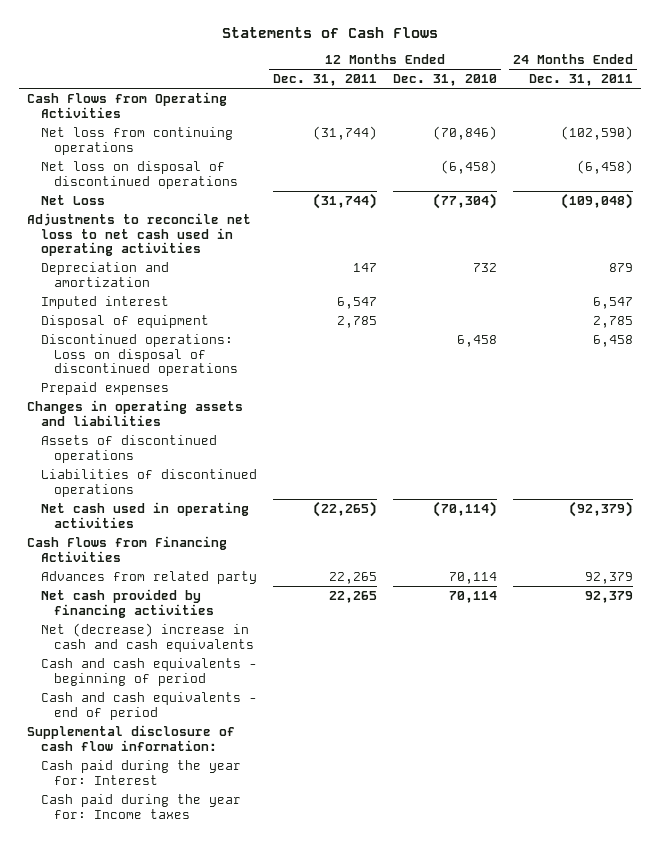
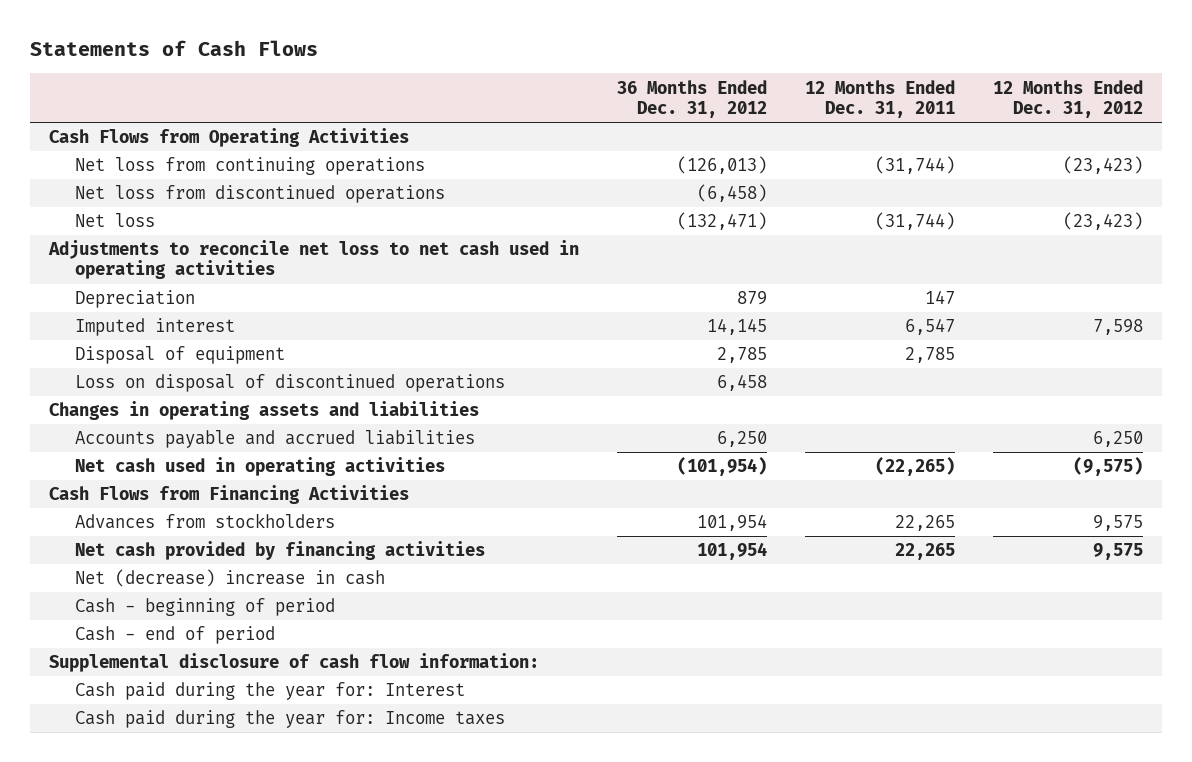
- | 12 Months Ended Dec. 31, 2011 | 12 Months Ended Dec. 31, 2010 | 24 Months Ended Dec. 31, 2011
+ | 36 Months Ended Dec. 31, 2012 | 12 Months Ended Dec. 31, 2011 | 12 Months Ended Dec. 31, 2012
- Net loss on disposal of discontinued operations | | (6,458) | (6,458)
- Net Loss | (31,744) | (77,304) | (109,048)
+ Net loss from discontinued operations | (6,458) | |
+ Net loss | (132,471) | (31,744) | (23,423)
- Depreciation and amortization | 147 | 732 | 879
+ Depreciation | 879 | 147 |
- Discontinued operations: Loss on disposal of discontinued operations | | 6,458 | 6,458
- Prepaid expenses
+ Loss on disposal of discontinued operations | 6,458 | |
- Assets of discontinued operations
- Liabilities of discontinued operations
+ Accounts payable and accrued liabilities | 6,250 | | 6,250
- Advances from related party | 22,265 | 70,114 | 92,379
+ Advances from stockholders | 101,954 | 22,265 | 9,575
- Net (decrease) increase in cash and cash equivalents
- Cash and cash equivalents - beginning of period
- Cash and cash equivalents - end of period
+ Net (decrease) increase in cash
+ Cash - beginning of period
+ Cash - end of period

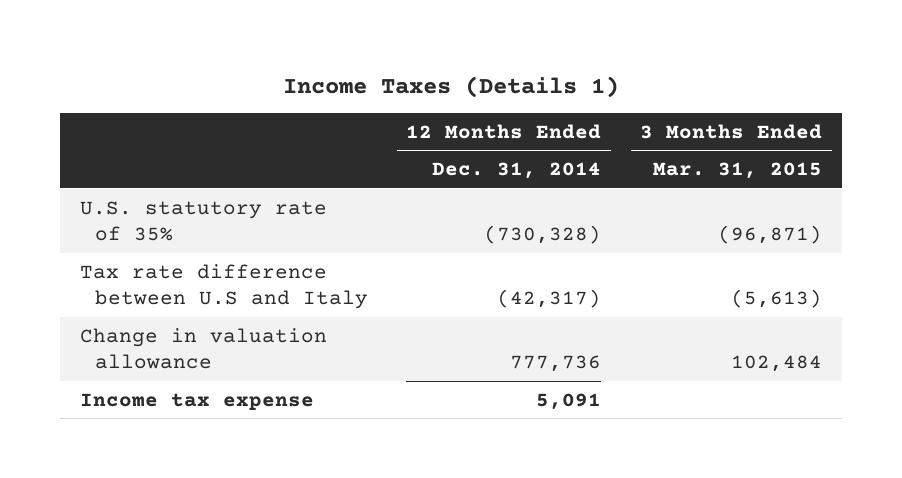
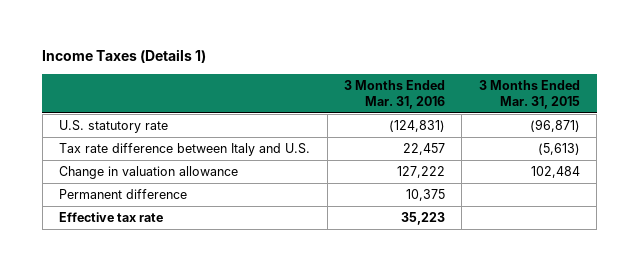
- | 12 Months Ended Dec. 31, 2014 | 3 Months Ended Mar. 31, 2015
+ | 3 Months Ended Mar. 31, 2016 | 3 Months Ended Mar. 31, 2015
- U.S. statutory rate of 35% | (730,328) | (96,871)
- Tax rate difference between U.S and Italy | (42,317) | (5,613)
+ U.S. statutory rate | (124,831) | (96,871)
+ Tax rate difference between Italy and U.S. | 22,457 | (5,613)
- Income tax expense | 5,091 |
+ Permanent difference | 10,375 |
+ Effective tax rate | 35,223 |

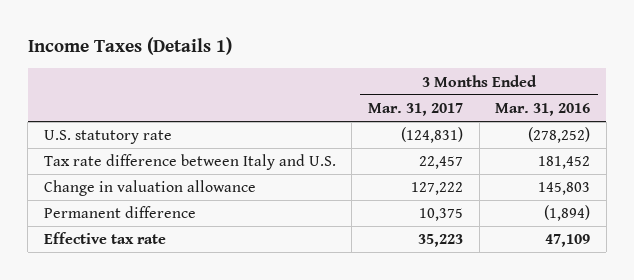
- | 3 Months Ended Mar. 31, 2016 | 3 Months Ended Mar. 31, 2015
+ | 3 Months Ended Mar. 31, 2017 | 3 Months Ended Mar. 31, 2016
- U.S. statutory rate | (124,831) | (96,871)
- Tax rate difference between Italy and U.S. | 22,457 | (5,613)
- Change in valuation allowance | 127,222 | 102,484
- Permanent difference | 10,375 |
- Effective tax rate | 35,223 |
+ U.S. statutory rate | (124,831) | (278,252)
+ Tax rate difference between Italy and U.S. | 22,457 | 181,452
+ Change in valuation allowance | 127,222 | 145,803
+ Permanent difference | 10,375 | (1,894)
+ Effective tax rate | 35,223 | 47,109

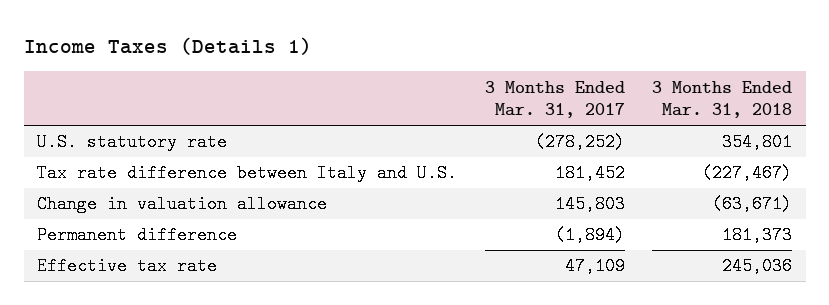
- | 3 Months Ended Mar. 31, 2017 | 3 Months Ended Mar. 31, 2016
+ | 3 Months Ended Mar. 31, 2017 | 3 Months Ended Mar. 31, 2018
- U.S. statutory rate | (124,831) | (278,252)
- Tax rate difference between Italy and U.S. | 22,457 | 181,452
- Change in valuation allowance | 127,222 | 145,803
- Permanent difference | 10,375 | (1,894)
- Effective tax rate | 35,223 | 47,109
+ U.S. statutory rate | (278,252) | 354,801
+ Tax rate difference between Italy and U.S. | 181,452 | (227,467)
+ Change in valuation allowance | 145,803 | (63,671)
+ Permanent difference | (1,894) | 181,373
+ Effective tax rate | 47,109 | 245,036

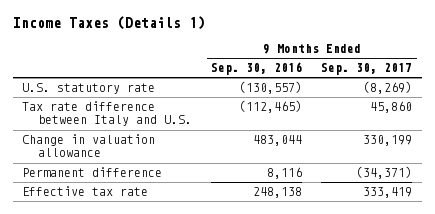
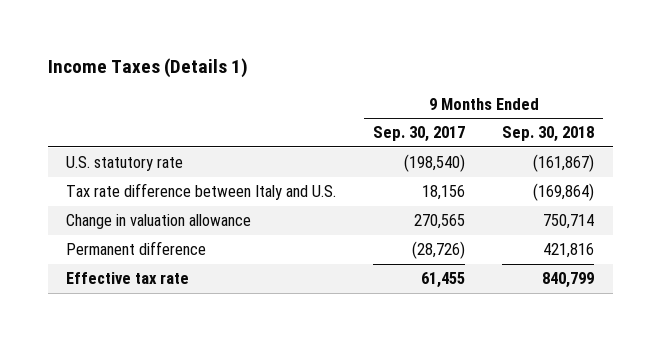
- | 9 Months Ended Sep. 30, 2016 | 9 Months Ended Sep. 30, 2017
+ | 9 Months Ended Sep. 30, 2017 | 9 Months Ended Sep. 30, 2018
- U.S. statutory rate | (130,557) | (8,269)
- Tax rate difference between Italy and U.S. | (112,465) | 45,860
- Change in valuation allowance | 483,044 | 330,199
- Permanent difference | 8,116 | (34,371)
- Effective tax rate | 248,138 | 333,419
+ U.S. statutory rate | (198,540) | (161,867)
+ Tax rate difference between Italy and U.S. | 18,156 | (169,864)
+ Change in valuation allowance | 270,565 | 750,714
+ Permanent difference | (28,726) | 421,816
+ Effective tax rate | 61,455 | 840,799

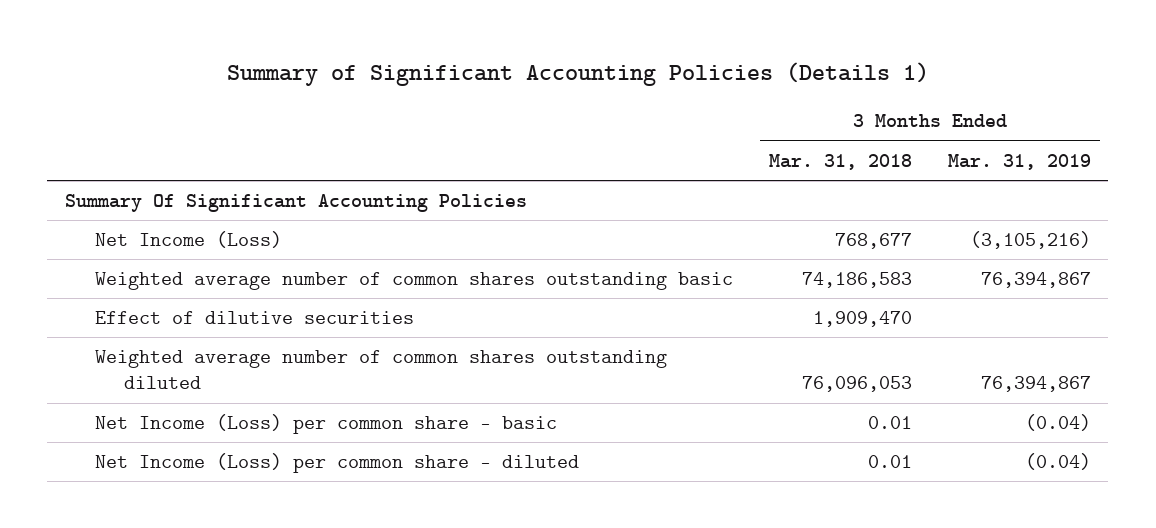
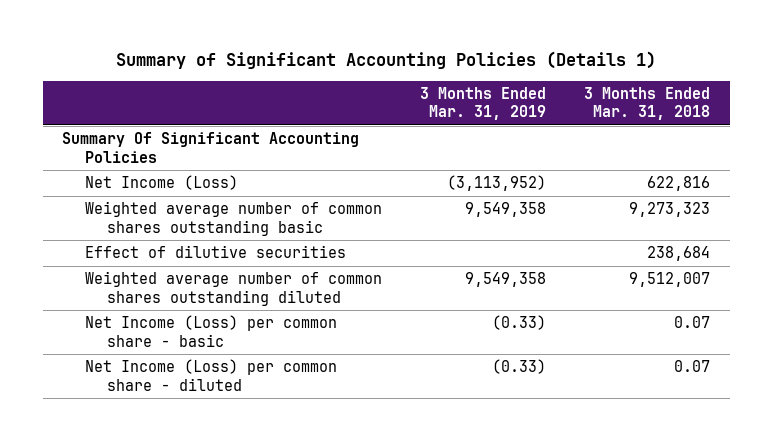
- | 3 Months Ended Mar. 31, 2018 | 3 Months Ended Mar. 31, 2019
+ | 3 Months Ended Mar. 31, 2019 | 3 Months Ended Mar. 31, 2018
- Net Income (Loss) | 768,677 | (3,105,216)
- Weighted average number of common shares outstanding basic | 74,186,583 | 76,394,867
- Effect of dilutive securities | 1,909,470 |
- Weighted average number of common shares outstanding diluted | 76,096,053 | 76,394,867
- Net Income (Loss) per common share - basic | 0.01 | (0.04)
- Net Income (Loss) per common share - diluted | 0.01 | (0.04)
+ Net Income (Loss) | (3,113,952) | 622,816
+ Weighted average number of common shares outstanding basic | 9,549,358 | 9,273,323
+ Effect of dilutive securities | | 238,684
+ Weighted average number of common shares outstanding diluted | 9,549,358 | 9,512,007
+ Net Income (Loss) per common share - basic | (0.33) | 0.07
+ Net Income (Loss) per common share - diluted | (0.33) | 0.07

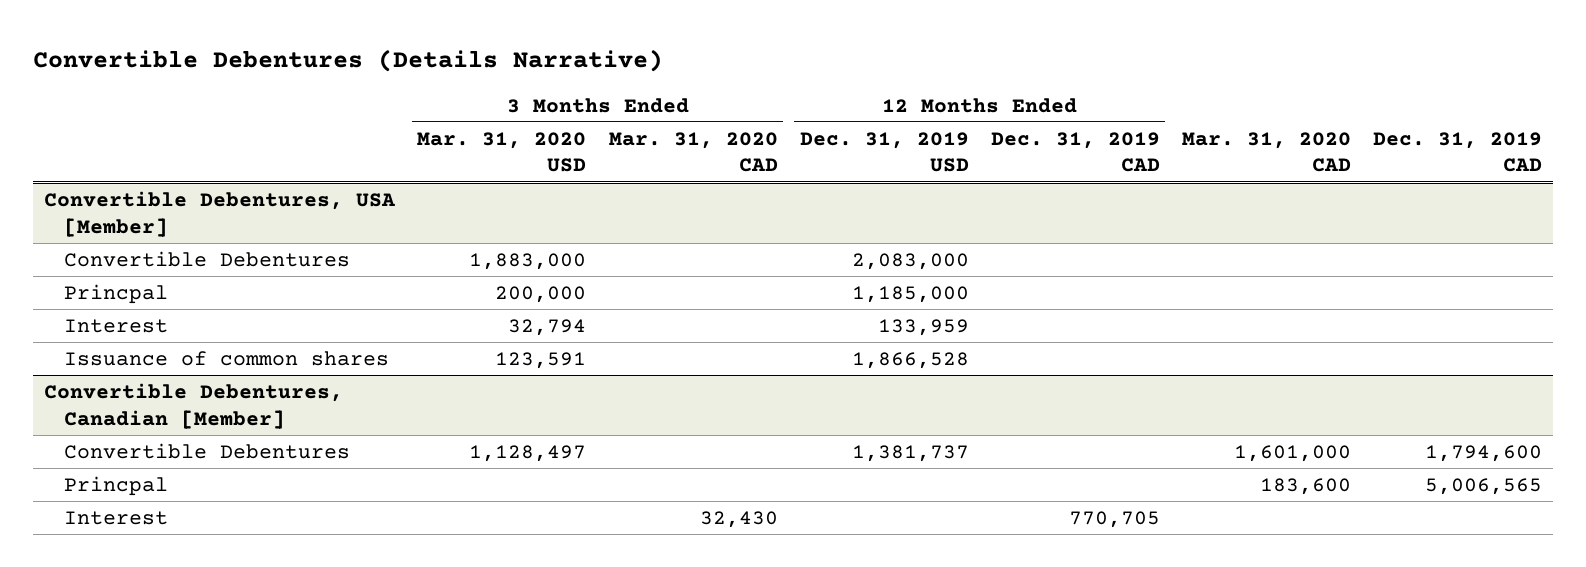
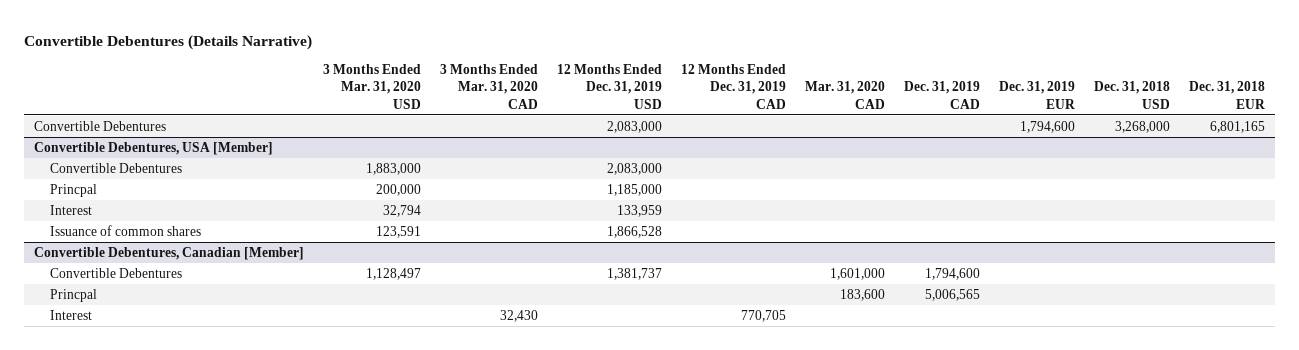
- | 3 Months Ended Mar. 31, 2020 USD | 3 Months Ended Mar. 31, 2020 CAD | 12 Months Ended Dec. 31, 2019 USD | 12 Months Ended Dec. 31, 2019 CAD | Mar. 31, 2020 CAD | Dec. 31, 2019 CAD
+ | 3 Months Ended Mar. 31, 2020 USD | 3 Months Ended Mar. 31, 2020 CAD | 12 Months Ended Dec. 31, 2019 USD | 12 Months Ended Dec. 31, 2019 CAD | Mar. 31, 2020 CAD | Dec. 31, 2019 CAD | Dec. 31, 2019 EUR | Dec. 31, 2018 USD | Dec. 31, 2018 EUR
+ Convertible Debentures | | | 2,083,000 | | | | 1,794,600 | 3,268,000 | 6,801,165

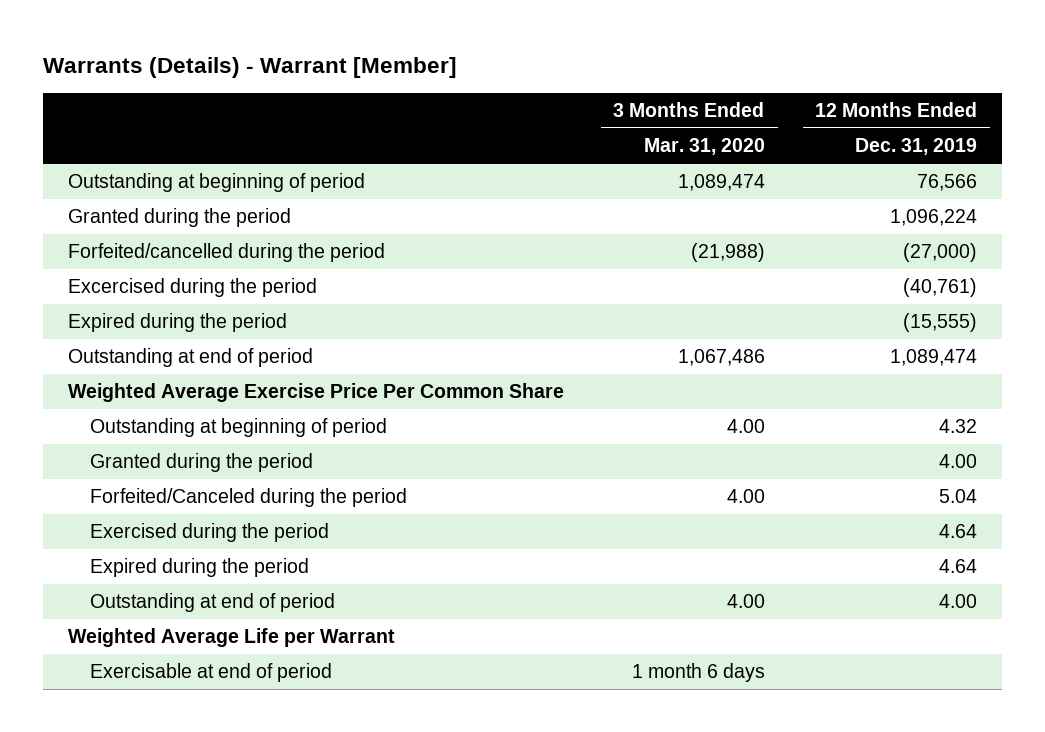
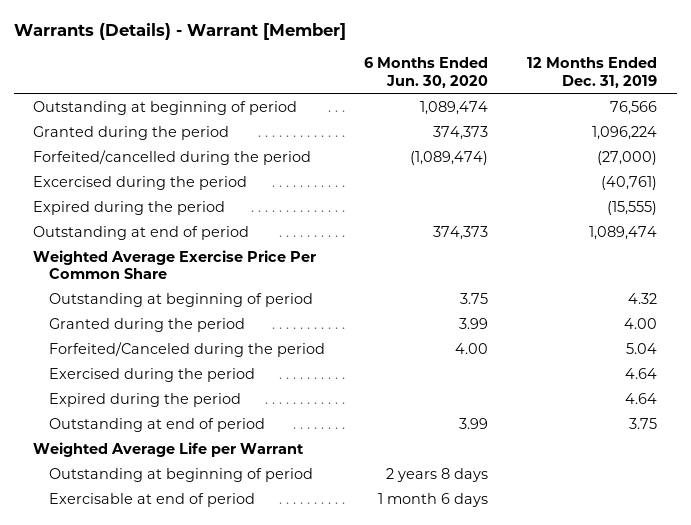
- | 3 Months Ended Mar. 31, 2020 | 12 Months Ended Dec. 31, 2019
+ | 6 Months Ended Jun. 30, 2020 | 12 Months Ended Dec. 31, 2019
- Outstanding at end of period | 4.00 | 4.00
+ Outstanding at end of period | 3.99 | 3.75
+ Outstanding at beginning of period | 2 years 8 days |

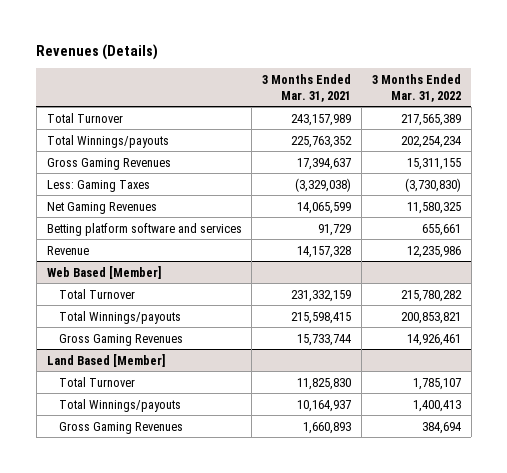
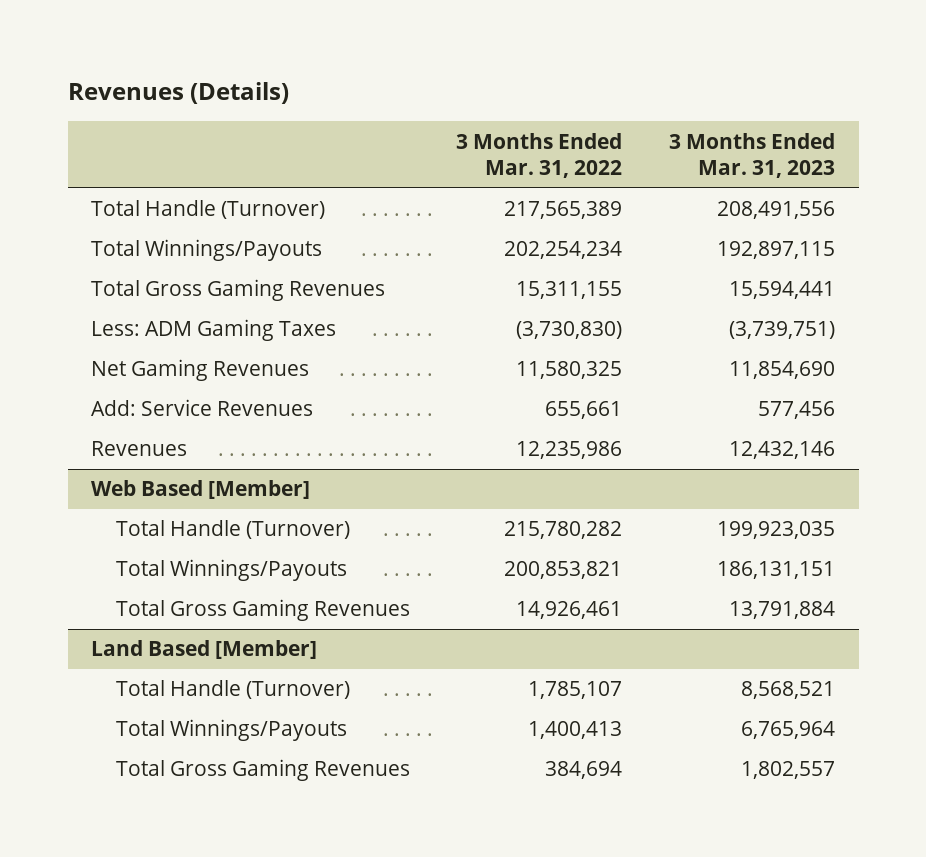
- | 3 Months Ended Mar. 31, 2021 | 3 Months Ended Mar. 31, 2022
+ | 3 Months Ended Mar. 31, 2022 | 3 Months Ended Mar. 31, 2023
- Total Turnover | 243,157,989 | 217,565,389
- Total Winnings/payouts | 225,763,352 | 202,254,234
- Gross Gaming Revenues | 17,394,637 | 15,311,155
- Less: Gaming Taxes | (3,329,038) | (3,730,830)
+ Total Handle (Turnover) | 217,565,389 | 208,491,556
+ Total Winnings/Payouts | 202,254,234 | 192,897,115
+ Total Gross Gaming Revenues | 15,311,155 | 15,594,441
+ Less: ADM Gaming Taxes | (3,730,830) | (3,739,751)
- Betting platform software and services | 91,729 | 655,661
- Revenue | 14,157,328 | 12,235,986
+ Add: Service Revenues | 655,661 | 577,456
+ Revenues | 12,235,986 | 12,432,146
@ Web Based [Member]
- Total Turnover | 231,332,159 | 215,780,282
- Total Winnings/payouts | 215,598,415 | 200,853,821
- Gross Gaming Revenues | 15,733,744 | 14,926,461
+ Total Handle (Turnover) | 215,780,282 | 199,923,035
+ Total Winnings/Payouts | 200,853,821 | 186,131,151
+ Total Gross Gaming Revenues | 14,926,461 | 13,791,884
@ Land Based [Member]
- Total Turnover | 11,825,830 | 1,785,107
- Total Winnings/payouts | 10,164,937 | 1,400,413
- Gross Gaming Revenues | 1,660,893 | 384,694
+ Total Handle (Turnover) | 1,785,107 | 8,568,521
+ Total Winnings/Payouts | 1,400,413 | 6,765,964
+ Total Gross Gaming Revenues | 384,694 | 1,802,557

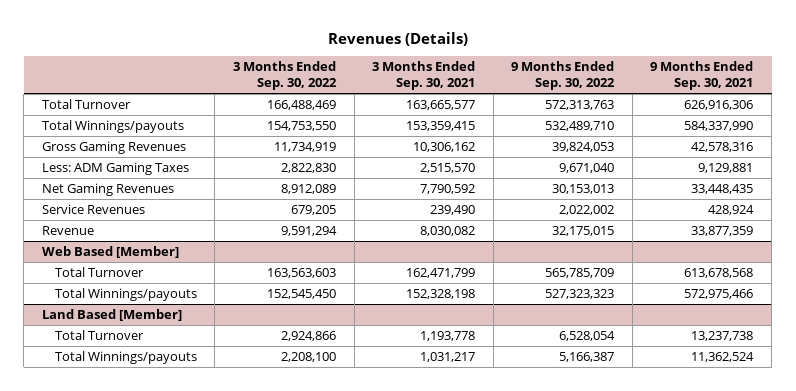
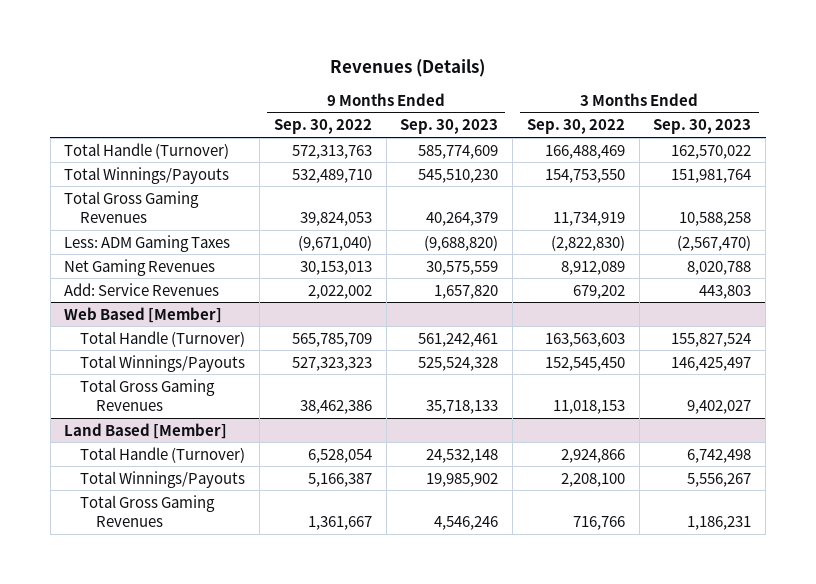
- | 3 Months Ended Sep. 30, 2022 | 3 Months Ended Sep. 30, 2021 | 9 Months Ended Sep. 30, 2022 | 9 Months Ended Sep. 30, 2021
+ | 9 Months Ended Sep. 30, 2022 | 9 Months Ended Sep. 30, 2023 | 3 Months Ended Sep. 30, 2022 | 3 Months Ended Sep. 30, 2023
- Total Turnover | 166,488,469 | 163,665,577 | 572,313,763 | 626,916,306
- Total Winnings/payouts | 154,753,550 | 153,359,415 | 532,489,710 | 584,337,990
- Gross Gaming Revenues | 11,734,919 | 10,306,162 | 39,824,053 | 42,578,316
- Less: ADM Gaming Taxes | 2,822,830 | 2,515,570 | 9,671,040 | 9,129,881
+ Total Handle (Turnover) | 572,313,763 | 585,774,609 | 166,488,469 | 162,570,022
+ Total Winnings/Payouts | 532,489,710 | 545,510,230 | 154,753,550 | 151,981,764
+ Total Gross Gaming Revenues | 39,824,053 | 40,264,379 | 11,734,919 | 10,588,258
+ Less: ADM Gaming Taxes | (9,671,040) | (9,688,820) | (2,822,830) | (2,567,470)
- Service Revenues | 679,205 | 239,490 | 2,022,002 | 428,924
- Revenue | 9,591,294 | 8,030,082 | 32,175,015 | 33,877,359
+ Add: Service Revenues | 2,022,002 | 1,657,820 | 679,202 | 443,803
@ Web Based [Member]
- Total Turnover | 163,563,603 | 162,471,799 | 565,785,709 | 613,678,568
- Total Winnings/payouts | 152,545,450 | 152,328,198 | 527,323,323 | 572,975,466
+ Total Handle (Turnover) | 565,785,709 | 561,242,461 | 163,563,603 | 155,827,524
+ Total Winnings/Payouts | 527,323,323 | 525,524,328 | 152,545,450 | 146,425,497
+ Total Gross Gaming Revenues | 38,462,386 | 35,718,133 | 11,018,153 | 9,402,027
@ Land Based [Member]
- Total Turnover | 2,924,866 | 1,193,778 | 6,528,054 | 13,237,738
- Total Winnings/payouts | 2,208,100 | 1,031,217 | 5,166,387 | 11,362,524
+ Total Handle (Turnover) | 6,528,054 | 24,532,148 | 2,924,866 | 6,742,498
+ Total Winnings/Payouts | 5,166,387 | 19,985,902 | 2,208,100 | 5,556,267
+ Total Gross Gaming Revenues | 1,361,667 | 4,546,246 | 716,766 | 1,186,231

